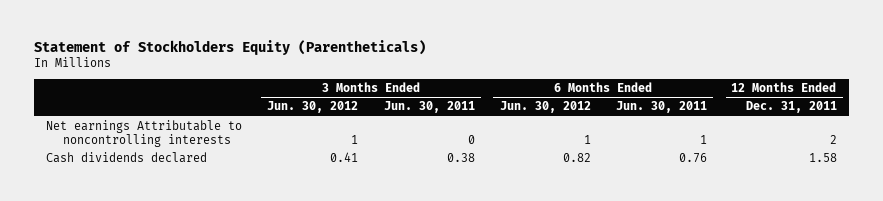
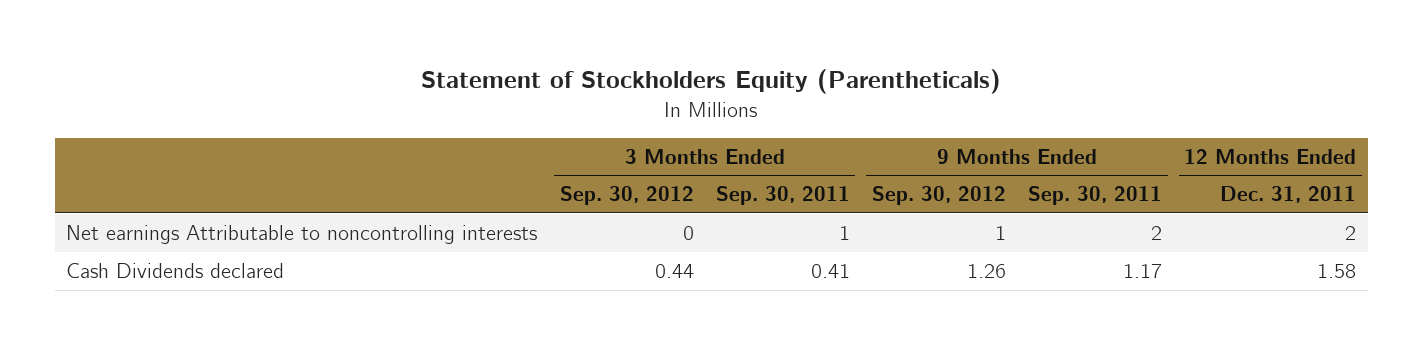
- | 3 Months Ended Jun. 30, 2012 | 3 Months Ended Jun. 30, 2011 | 6 Months Ended Jun. 30, 2012 | 6 Months Ended Jun. 30, 2011 | 12 Months Ended Dec. 31, 2011
+ | 3 Months Ended Sep. 30, 2012 | 3 Months Ended Sep. 30, 2011 | 9 Months Ended Sep. 30, 2012 | 9 Months Ended Sep. 30, 2011 | 12 Months Ended Dec. 31, 2011
- Cash dividends declared | 0.41 | 0.38 | 0.82 | 0.76 | 1.58
+ Cash Dividends declared | 0.44 | 0.41 | 1.26 | 1.17 | 1.58

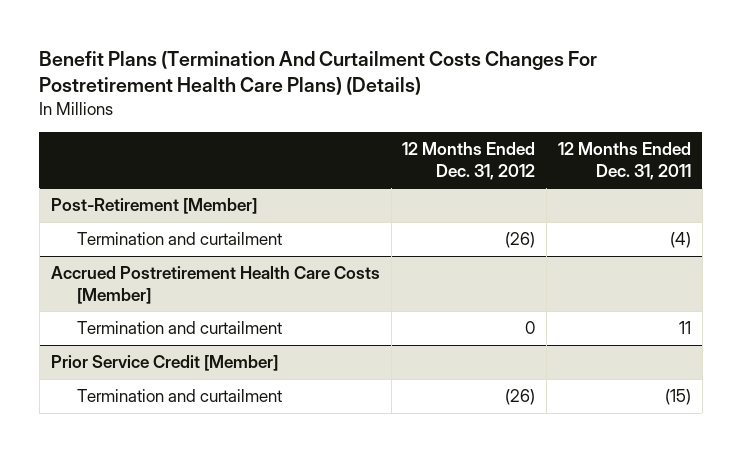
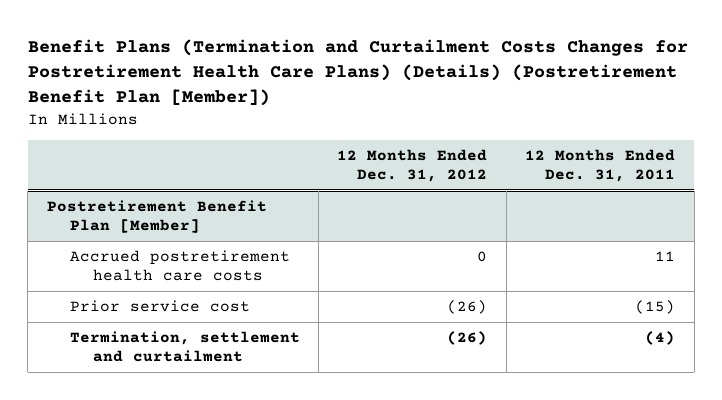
- Benefit Plans (Termination And Curtailment Costs Changes For Postretirement Health Care Plans) (Details)
+ Benefit Plans (Termination and Curtailment Costs Changes for Postretirement Health Care Plans) (Details) (Postretirement Benefit Plan [Member])
- Post-Retirement [Member]
- Termination and curtailment | (26) | (4)
- Accrued Postretirement Health Care Costs [Member]
- Termination and curtailment | 0 | 11
- Prior Service Credit [Member]
- Termination and curtailment | (26) | (15)
+ Postretirement Benefit Plan [Member]
+ Accrued postretirement health care costs | 0 | 11
+ Prior service cost | (26) | (15)
+ Termination, settlement and curtailment | (26) | (4)

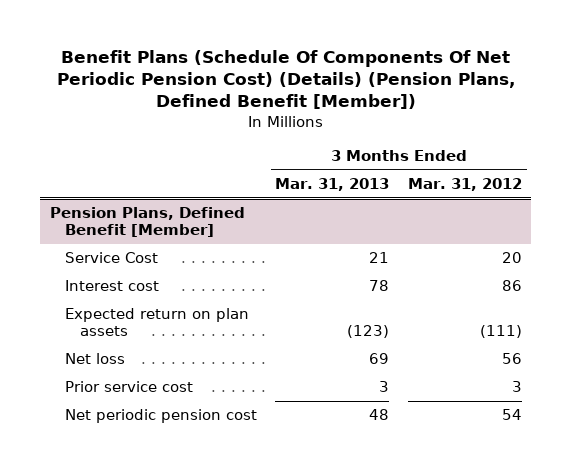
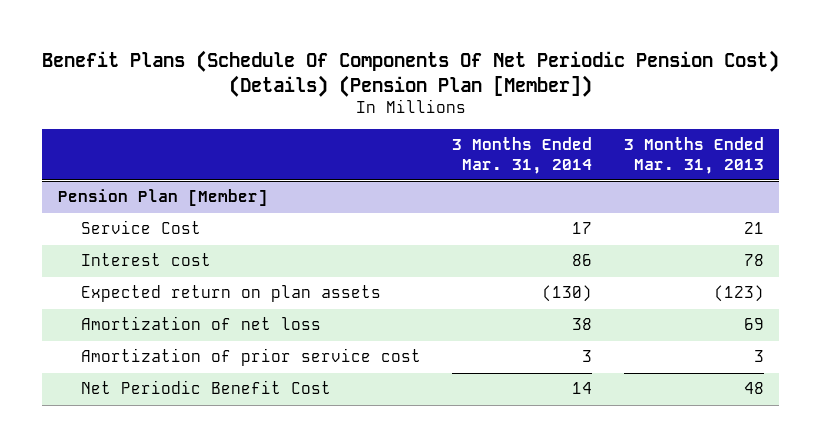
- Benefit Plans (Schedule Of Components Of Net Periodic Pension Cost) (Details) (Pension Plans, Defined Benefit [Member])
+ Benefit Plans (Schedule Of Components Of Net Periodic Pension Cost) (Details) (Pension Plan [Member])
- | 3 Months Ended Mar. 31, 2013 | 3 Months Ended Mar. 31, 2012
+ | 3 Months Ended Mar. 31, 2014 | 3 Months Ended Mar. 31, 2013
- Pension Plans, Defined Benefit [Member]
+ Pension Plan [Member]
- Net loss | 69 | 56
- Prior service cost | 3 | 3
- Net periodic pension cost | 48 | 54
+ Amortization of net loss | 38 | 69
+ Amortization of prior service cost | 3 | 3
+ Net Periodic Benefit Cost | 14 | 48

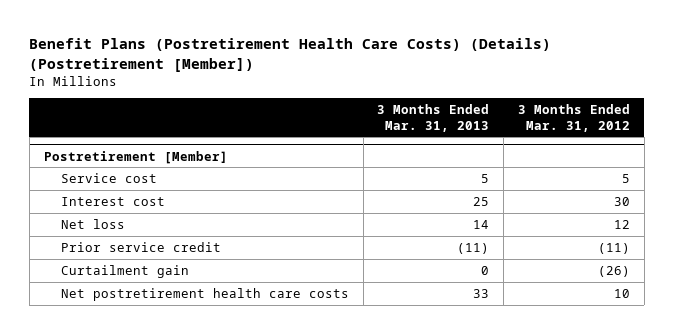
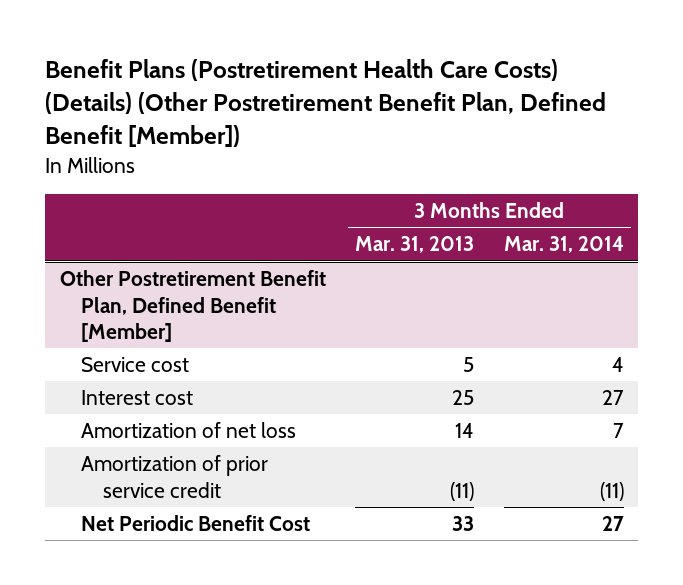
- Benefit Plans (Postretirement Health Care Costs) (Details) (Postretirement [Member])
+ Benefit Plans (Postretirement Health Care Costs) (Details) (Other Postretirement Benefit Plan, Defined Benefit [Member])
- | 3 Months Ended Mar. 31, 2013 | 3 Months Ended Mar. 31, 2012
+ | 3 Months Ended Mar. 31, 2013 | 3 Months Ended Mar. 31, 2014
- Postretirement [Member]
+ Other Postretirement Benefit Plan, Defined Benefit [Member]
- Net loss | 14 | 12
- Prior service credit | (11) | (11)
- Curtailment gain | 0 | (26)
- Net postretirement health care costs | 33 | 10
+ Amortization of net loss | 14 | 7
+ Amortization of prior service credit | (11) | (11)
+ Net Periodic Benefit Cost | 33 | 27

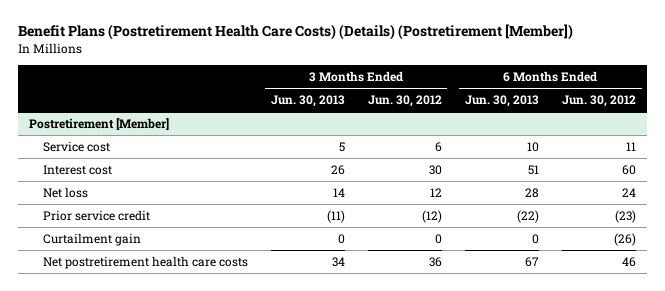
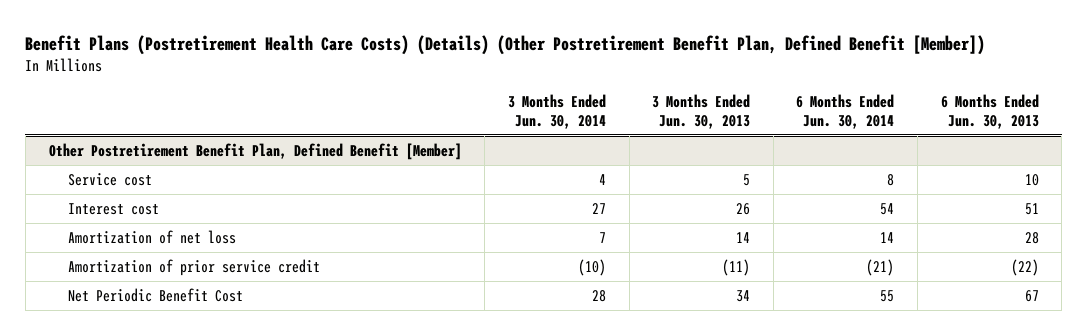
- Benefit Plans (Postretirement Health Care Costs) (Details) (Postretirement [Member])
+ Benefit Plans (Postretirement Health Care Costs) (Details) (Other Postretirement Benefit Plan, Defined Benefit [Member])
- | 3 Months Ended Jun. 30, 2013 | 3 Months Ended Jun. 30, 2012 | 6 Months Ended Jun. 30, 2013 | 6 Months Ended Jun. 30, 2012
+ | 3 Months Ended Jun. 30, 2014 | 3 Months Ended Jun. 30, 2013 | 6 Months Ended Jun. 30, 2014 | 6 Months Ended Jun. 30, 2013
- Postretirement [Member]
+ Other Postretirement Benefit Plan, Defined Benefit [Member]
- Net loss | 14 | 12 | 28 | 24
- Prior service credit | (11) | (12) | (22) | (23)
- Curtailment gain | 0 | 0 | 0 | (26)
- Net postretirement health care costs | 34 | 36 | 67 | 46
+ Amortization of net loss | 7 | 14 | 14 | 28
+ Amortization of prior service credit | (10) | (11) | (21) | (22)
+ Net Periodic Benefit Cost | 28 | 34 | 55 | 67

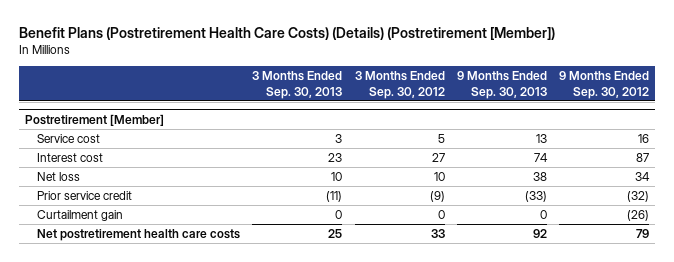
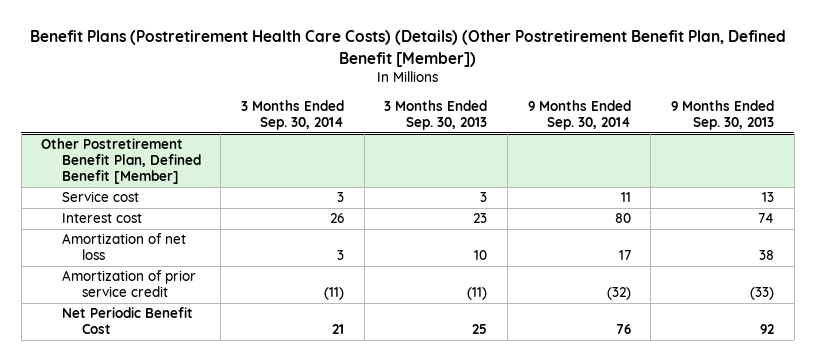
- Benefit Plans (Postretirement Health Care Costs) (Details) (Postretirement [Member])
+ Benefit Plans (Postretirement Health Care Costs) (Details) (Other Postretirement Benefit Plan, Defined Benefit [Member])
- | 3 Months Ended Sep. 30, 2013 | 3 Months Ended Sep. 30, 2012 | 9 Months Ended Sep. 30, 2013 | 9 Months Ended Sep. 30, 2012
+ | 3 Months Ended Sep. 30, 2014 | 3 Months Ended Sep. 30, 2013 | 9 Months Ended Sep. 30, 2014 | 9 Months Ended Sep. 30, 2013
- Postretirement [Member]
+ Other Postretirement Benefit Plan, Defined Benefit [Member]
- Net loss | 10 | 10 | 38 | 34
- Prior service credit | (11) | (9) | (33) | (32)
- Curtailment gain | 0 | 0 | 0 | (26)
- Net postretirement health care costs | 25 | 33 | 92 | 79
+ Amortization of net loss | 3 | 10 | 17 | 38
+ Amortization of prior service credit | (11) | (11) | (32) | (33)
+ Net Periodic Benefit Cost | 21 | 25 | 76 | 92

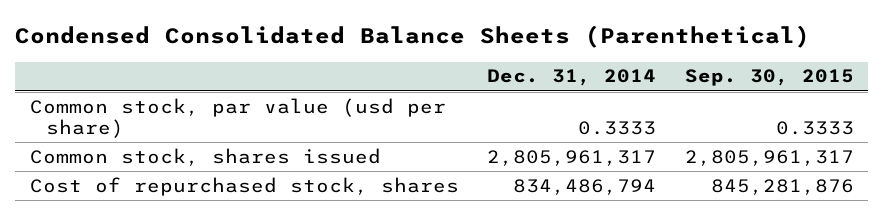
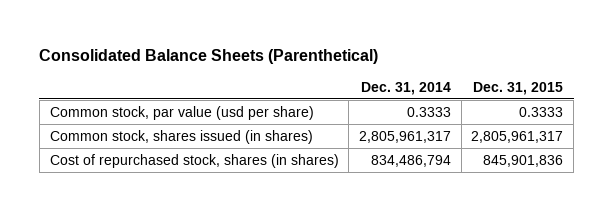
- Condensed Consolidated Balance Sheets (Parenthetical)
+ Consolidated Balance Sheets (Parenthetical)
- | Dec. 31, 2014 | Sep. 30, 2015
+ | Dec. 31, 2014 | Dec. 31, 2015
- Common stock, shares issued | 2,805,961,317 | 2,805,961,317
- Cost of repurchased stock, shares | 834,486,794 | 845,281,876
+ Common stock, shares issued (in shares) | 2,805,961,317 | 2,805,961,317
+ Cost of repurchased stock, shares (in shares) | 834,486,794 | 845,901,836

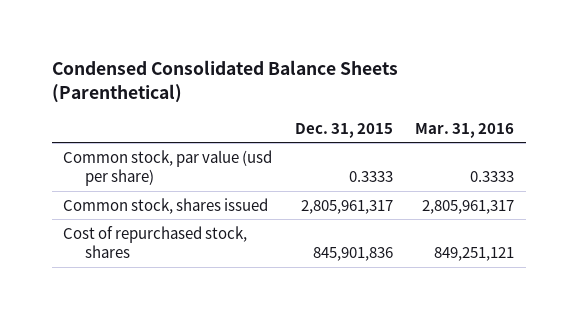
- Consolidated Balance Sheets (Parenthetical)
+ Condensed Consolidated Balance Sheets (Parenthetical)
- | Dec. 31, 2014 | Dec. 31, 2015
+ | Dec. 31, 2015 | Mar. 31, 2016
- Common stock, shares issued (in shares) | 2,805,961,317 | 2,805,961,317
- Cost of repurchased stock, shares (in shares) | 834,486,794 | 845,901,836
+ Common stock, shares issued | 2,805,961,317 | 2,805,961,317
+ Cost of repurchased stock, shares | 845,901,836 | 849,251,121

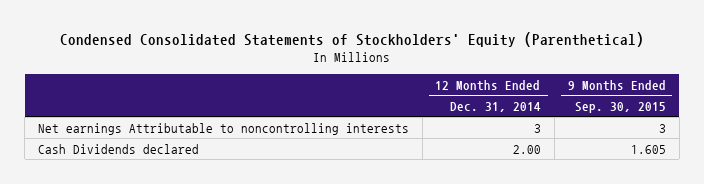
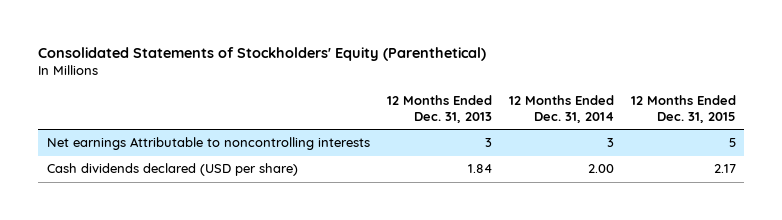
- Condensed Consolidated Statements of Stockholders' Equity (Parenthetical)
+ Consolidated Statements of Stockholders' Equity (Parenthetical)
- | 12 Months Ended Dec. 31, 2014 | 9 Months Ended Sep. 30, 2015
+ | 12 Months Ended Dec. 31, 2013 | 12 Months Ended Dec. 31, 2014 | 12 Months Ended Dec. 31, 2015
- Cash Dividends declared | 2.00 | 1.605
+ Cash dividends declared (USD per share) | 1.84 | 2.00 | 2.17

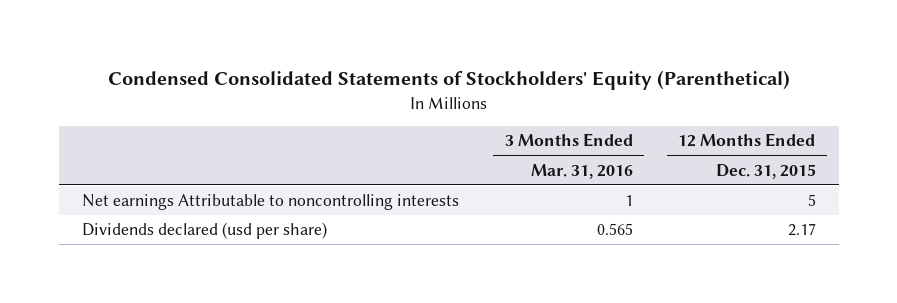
- Consolidated Statements of Stockholders' Equity (Parenthetical)
+ Condensed Consolidated Statements of Stockholders' Equity (Parenthetical)
- | 12 Months Ended Dec. 31, 2013 | 12 Months Ended Dec. 31, 2014 | 12 Months Ended Dec. 31, 2015
+ | 3 Months Ended Mar. 31, 2016 | 12 Months Ended Dec. 31, 2015
- Cash dividends declared (USD per share) | 1.84 | 2.00 | 2.17
+ Dividends declared (usd per share) | 0.565 | 2.17

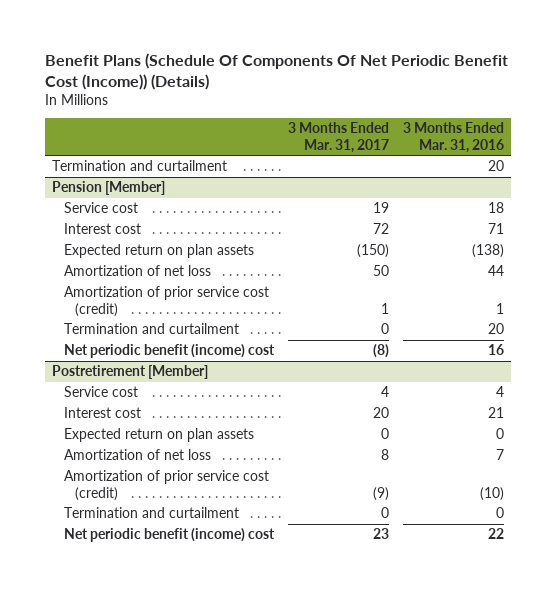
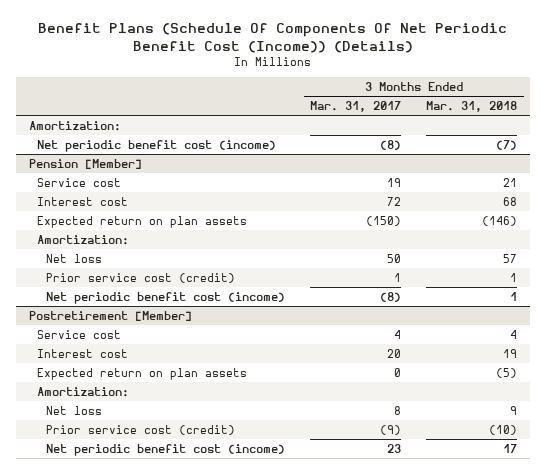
- | 3 Months Ended Mar. 31, 2017 | 3 Months Ended Mar. 31, 2016
+ | 3 Months Ended Mar. 31, 2017 | 3 Months Ended Mar. 31, 2018
- Termination and curtailment | | 20
+ Amortization:
+ Net periodic benefit cost (income) | (8) | (7)
@ Pension [Member]
- Amortization of net loss | 50 | 44
- Amortization of prior service cost (credit) | 1 | 1
- Termination and curtailment | 0 | 20
- Net periodic benefit (income) cost | (8) | 16
+ Amortization:
+ Net loss | 50 | 57
+ Prior service cost (credit) | 1 | 1
+ Net periodic benefit cost (income) | (8) | 1
@ Postretirement [Member]
- Amortization of net loss | 8 | 7
- Amortization of prior service cost (credit) | (9) | (10)
- Termination and curtailment | 0 | 0
- Net periodic benefit (income) cost | 23 | 22
+ Amortization:
+ Net loss | 8 | 9
+ Prior service cost (credit) | (9) | (10)
+ Net periodic benefit cost (income) | 23 | 17

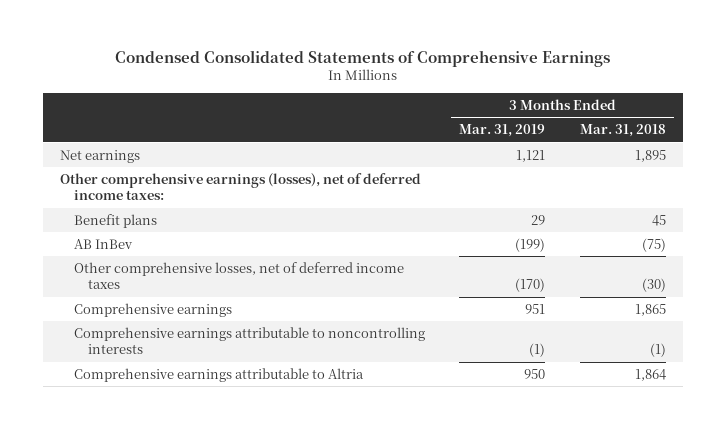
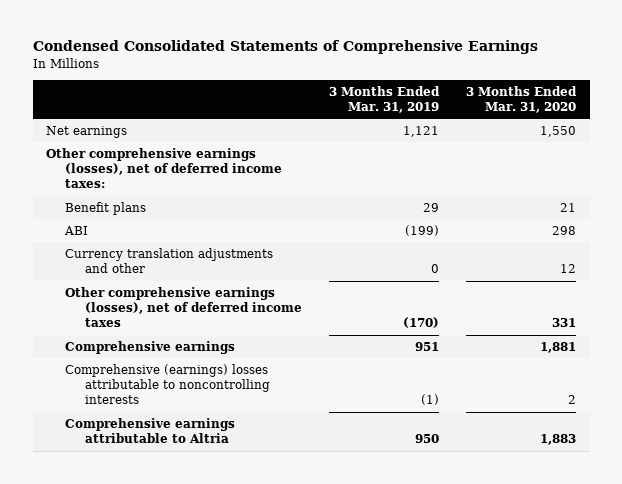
- | 3 Months Ended Mar. 31, 2019 | 3 Months Ended Mar. 31, 2018
+ | 3 Months Ended Mar. 31, 2019 | 3 Months Ended Mar. 31, 2020
- AB InBev | (199) | (75)
- Other comprehensive losses, net of deferred income taxes | (170) | (30)
+ ABI | (199) | 298
+ Currency translation adjustments and other | 0 | 12
+ Other comprehensive earnings (losses), net of deferred income taxes | (170) | 331
- Comprehensive earnings attributable to noncontrolling interests | (1) | (1)
+ Comprehensive (earnings) losses attributable to noncontrolling interests | (1) | 2

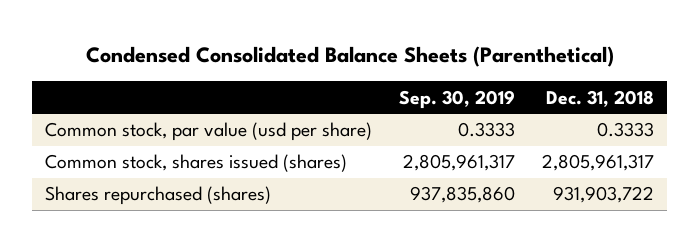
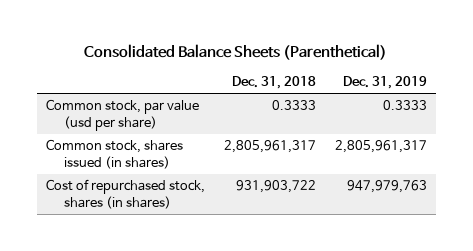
- Condensed Consolidated Balance Sheets (Parenthetical)
+ Consolidated Balance Sheets (Parenthetical)
- | Sep. 30, 2019 | Dec. 31, 2018
+ | Dec. 31, 2018 | Dec. 31, 2019
- Common stock, shares issued (shares) | 2,805,961,317 | 2,805,961,317
- Shares repurchased (shares) | 937,835,860 | 931,903,722
+ Common stock, shares issued (in shares) | 2,805,961,317 | 2,805,961,317
+ Cost of repurchased stock, shares (in shares) | 931,903,722 | 947,979,763

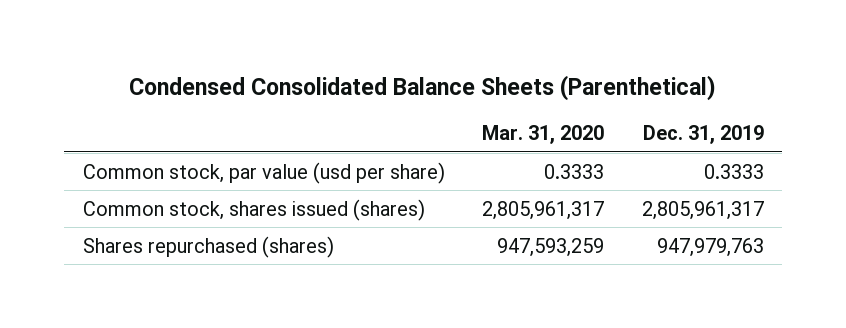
- Consolidated Balance Sheets (Parenthetical)
+ Condensed Consolidated Balance Sheets (Parenthetical)
- | Dec. 31, 2018 | Dec. 31, 2019
+ | Mar. 31, 2020 | Dec. 31, 2019
- Common stock, shares issued (in shares) | 2,805,961,317 | 2,805,961,317
- Cost of repurchased stock, shares (in shares) | 931,903,722 | 947,979,763
+ Common stock, shares issued (shares) | 2,805,961,317 | 2,805,961,317
+ Shares repurchased (shares) | 947,593,259 | 947,979,763

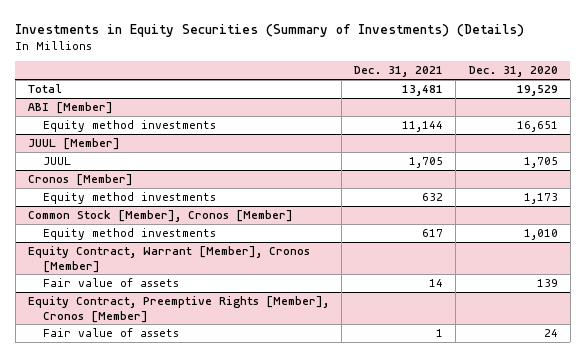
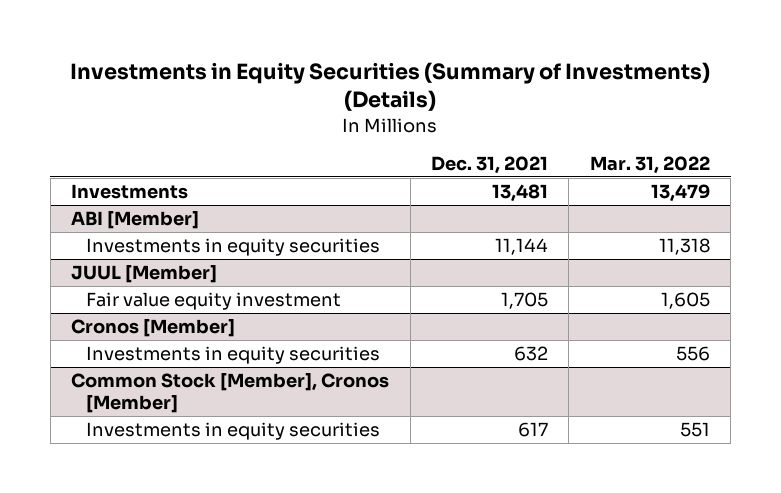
- | Dec. 31, 2021 | Dec. 31, 2020
+ | Dec. 31, 2021 | Mar. 31, 2022
- Total | 13,481 | 19,529
+ Investments | 13,481 | 13,479
@ ABI [Member]
- Equity method investments | 11,144 | 16,651
+ Investments in equity securities | 11,144 | 11,318
@ JUUL [Member]
- JUUL | 1,705 | 1,705
+ Fair value equity investment | 1,705 | 1,605
@ Cronos [Member]
- Equity method investments | 632 | 1,173
+ Investments in equity securities | 632 | 556
@ Common Stock [Member], Cronos [Member]
- Equity method investments | 617 | 1,010
- Equity Contract, Warrant [Member], Cronos [Member]
- Fair value of assets | 14 | 139
- Equity Contract, Preemptive Rights [Member], Cronos [Member]
- Fair value of assets | 1 | 24
@ Common Stock [Member], Cronos [Member]
+ Investments in equity securities | 617 | 551

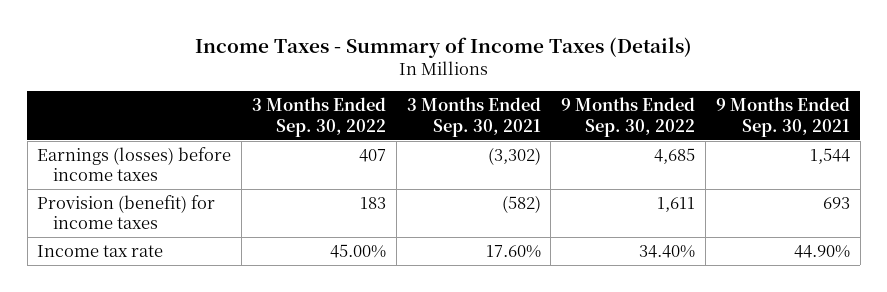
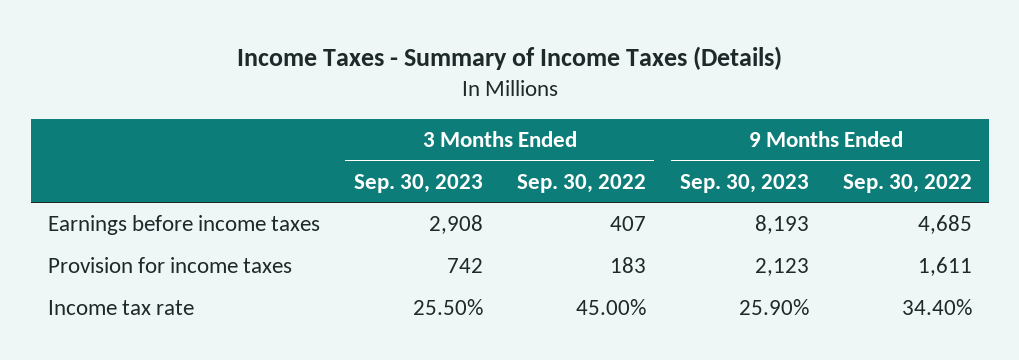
- | 3 Months Ended Sep. 30, 2022 | 3 Months Ended Sep. 30, 2021 | 9 Months Ended Sep. 30, 2022 | 9 Months Ended Sep. 30, 2021
+ | 3 Months Ended Sep. 30, 2023 | 3 Months Ended Sep. 30, 2022 | 9 Months Ended Sep. 30, 2023 | 9 Months Ended Sep. 30, 2022
- Earnings (losses) before income taxes | 407 | (3,302) | 4,685 | 1,544
- Provision (benefit) for income taxes | 183 | (582) | 1,611 | 693
+ Earnings before income taxes | 2,908 | 407 | 8,193 | 4,685
+ Provision for income taxes | 742 | 183 | 2,123 | 1,611

